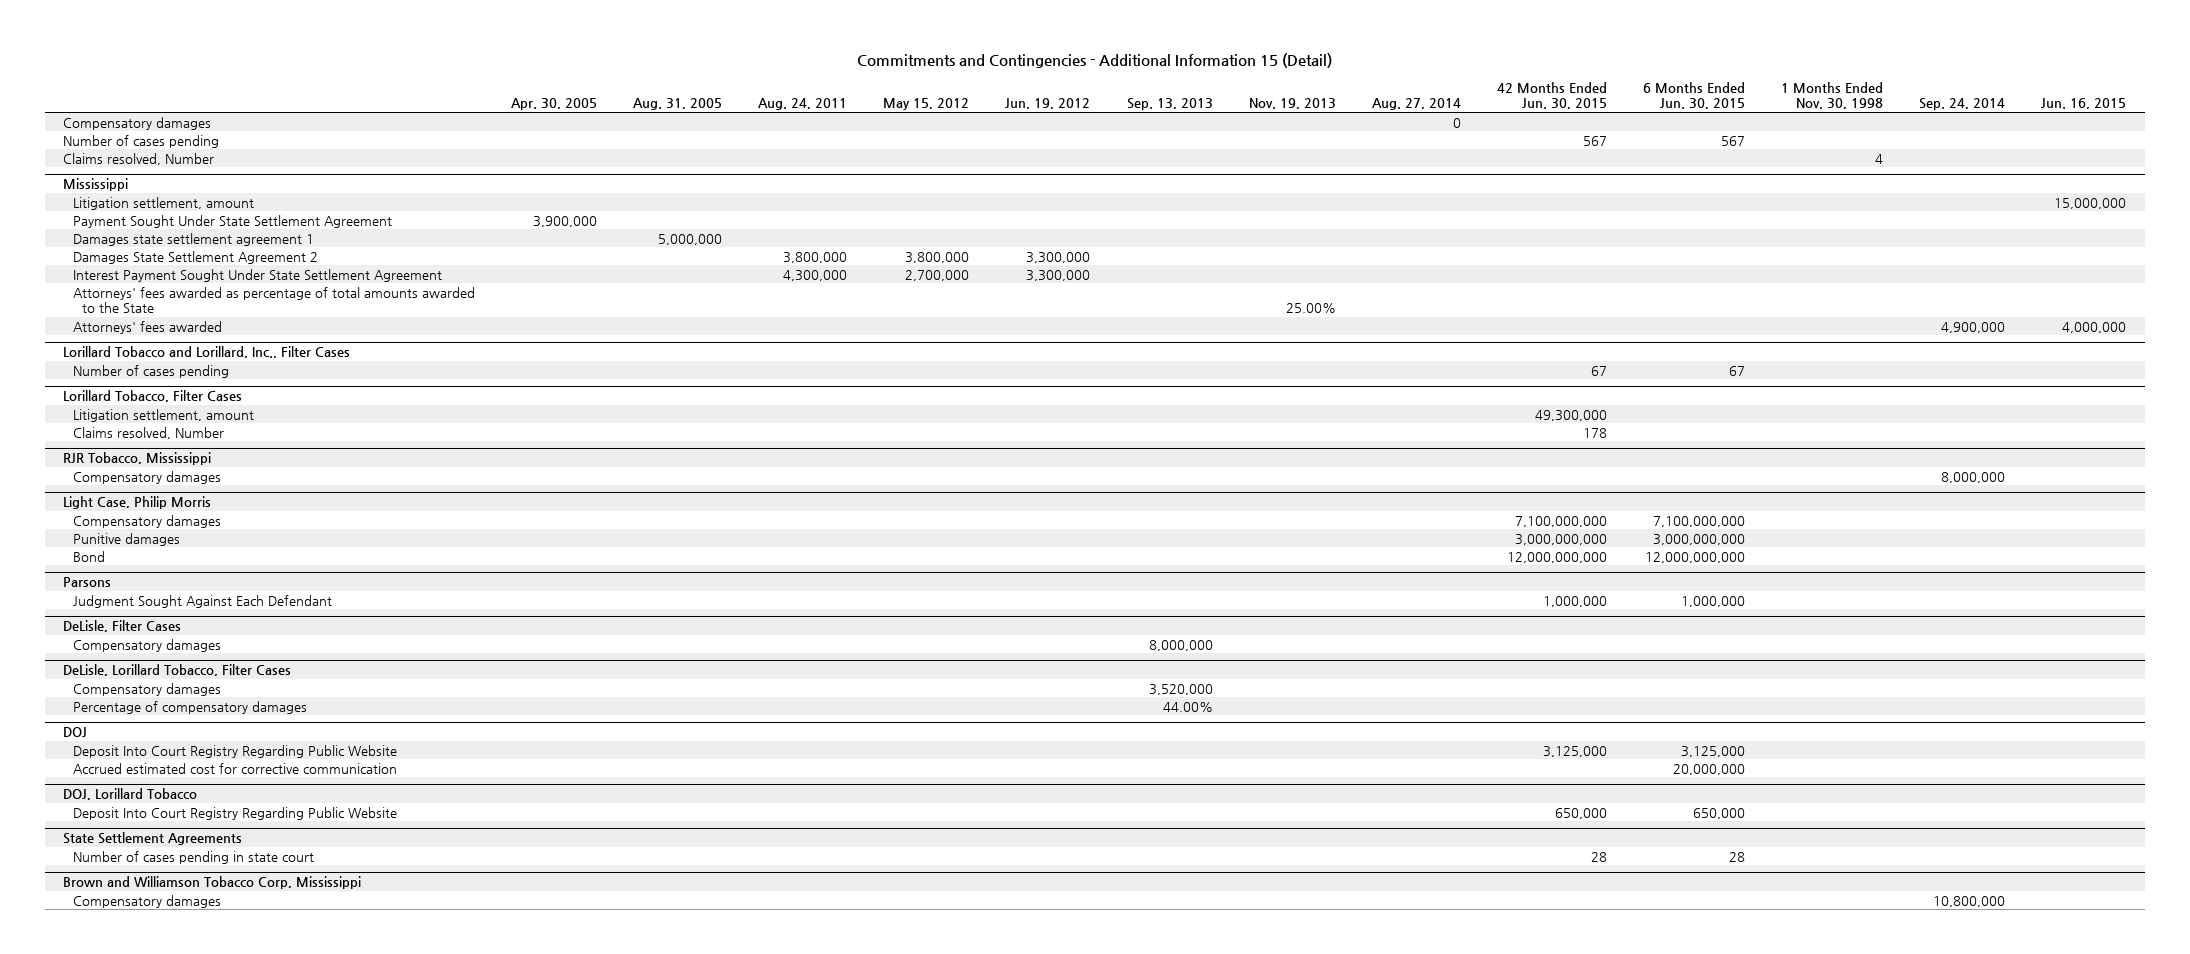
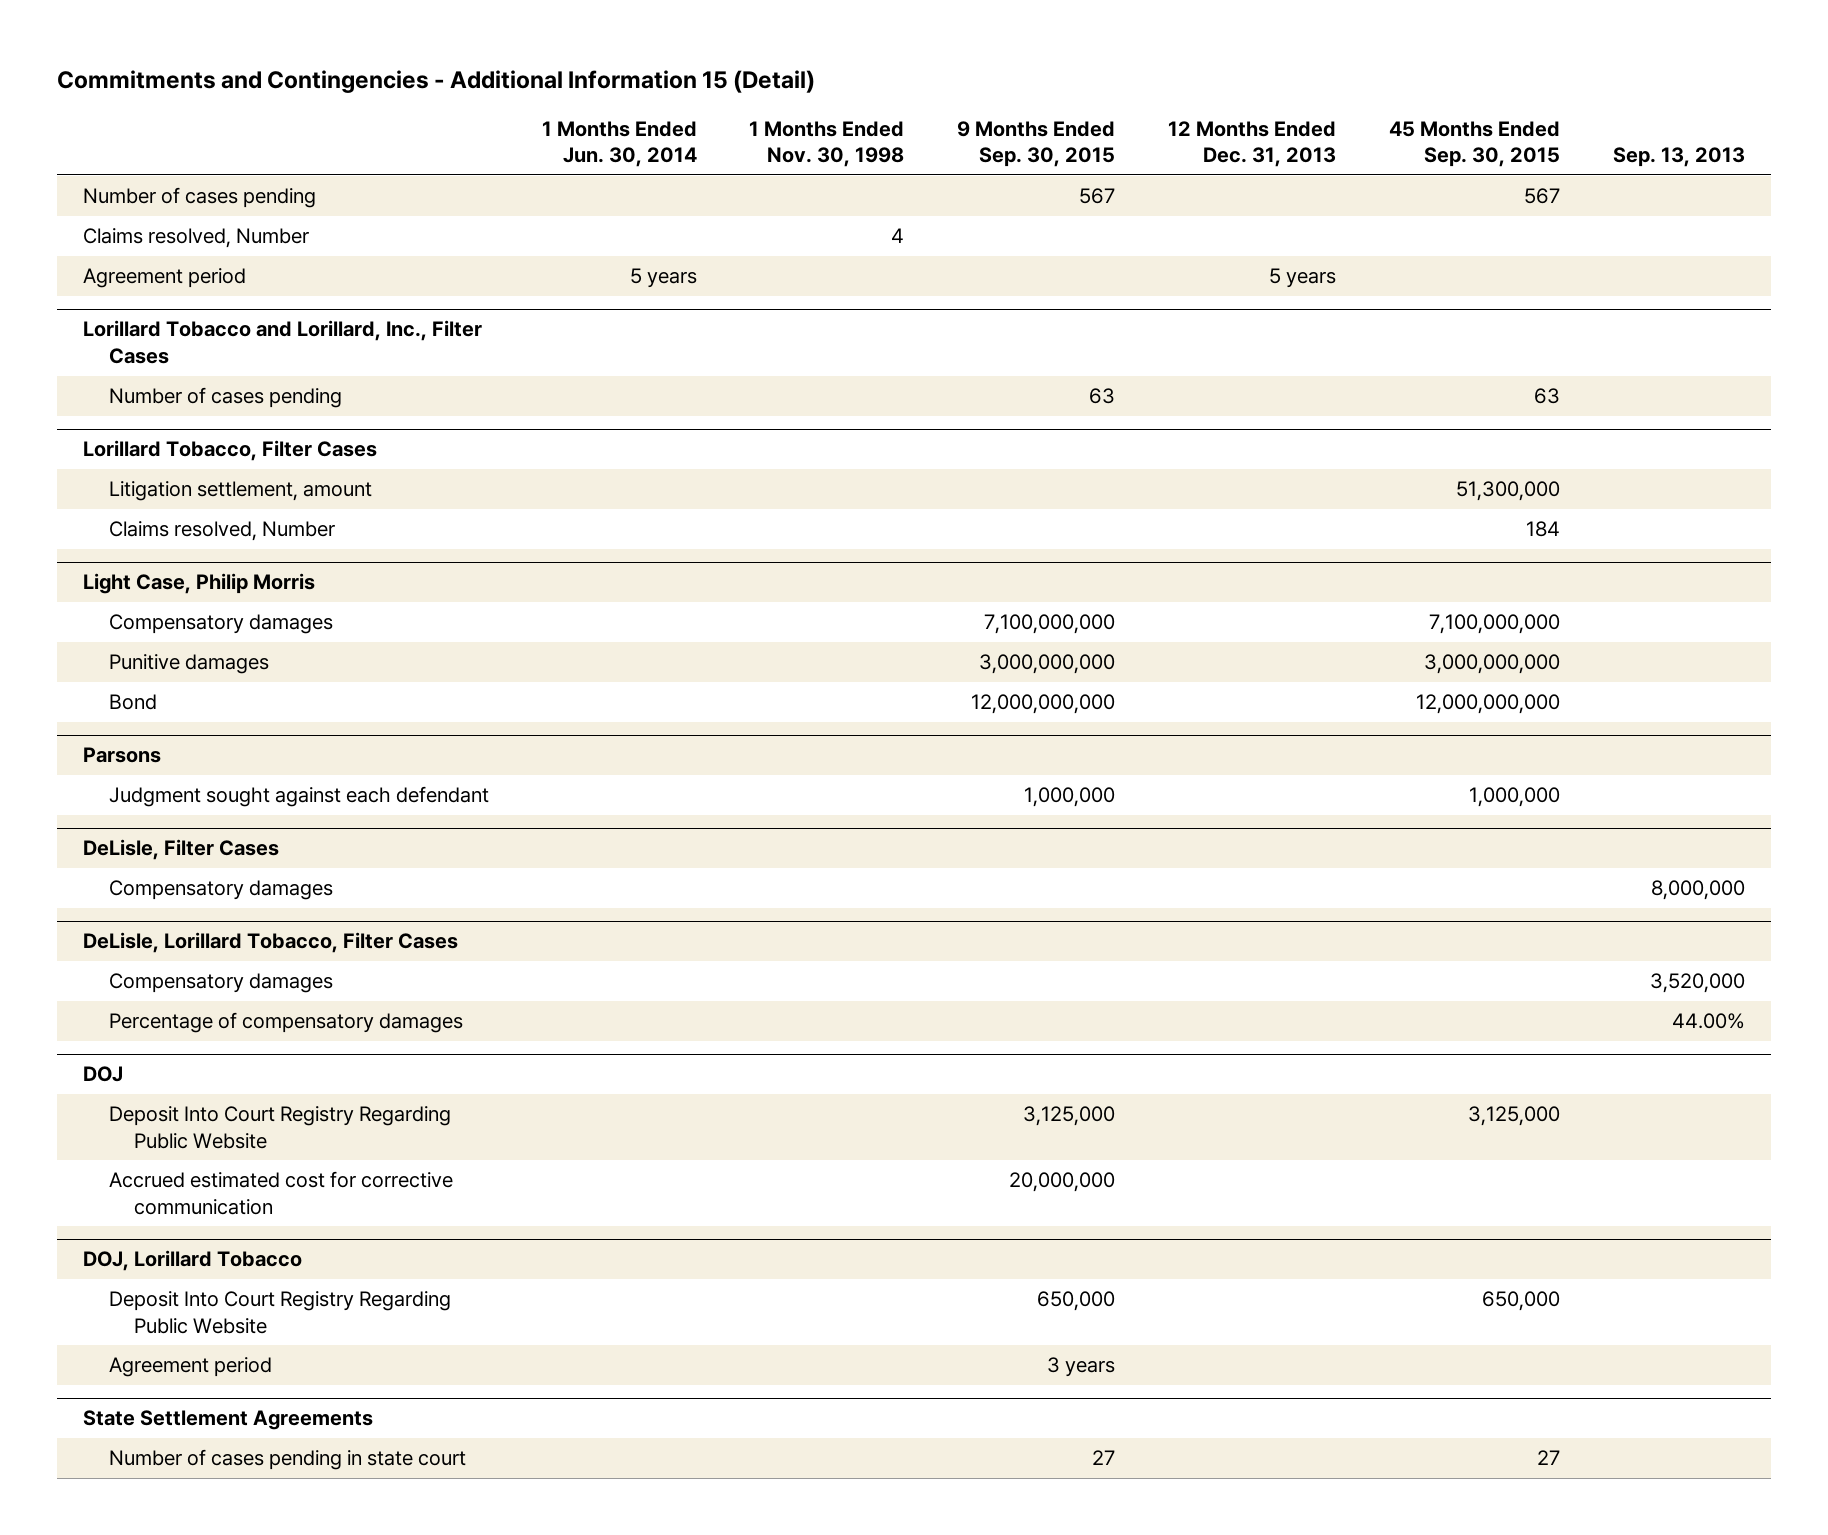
- | Apr. 30, 2005 | Aug. 31, 2005 | Aug. 24, 2011 | May 15, 2012 | Jun. 19, 2012 | Sep. 13, 2013 | Nov. 19, 2013 | Aug. 27, 2014 | 42 Months Ended Jun. 30, 2015 | 6 Months Ended Jun. 30, 2015 | 1 Months Ended Nov. 30, 1998 | Sep. 24, 2014 | Jun. 16, 2015
+ | 1 Months Ended Jun. 30, 2014 | 1 Months Ended Nov. 30, 1998 | 9 Months Ended Sep. 30, 2015 | 12 Months Ended Dec. 31, 2013 | 45 Months Ended Sep. 30, 2015 | Sep. 13, 2013
- Compensatory damages | | | | | | | | 0 | | | | |
- Mississippi
- Litigation settlement, amount | | | | | | | | | | | | | 15,000,000
- Payment Sought Under State Settlement Agreement | 3,900,000 | | | | | | | | | | | |
- Damages state settlement agreement 1 | | 5,000,000 | | | | | | | | | | |
- Damages State Settlement Agreement 2 | | | 3,800,000 | 3,800,000 | 3,300,000 | | | | | | | |
- Interest Payment Sought Under State Settlement Agreement | | | 4,300,000 | 2,700,000 | 3,300,000 | | | | | | | |
- Attorneys' fees awarded as percentage of total amounts awarded to the State | | | | | | | 25.00% | | | | | |
- Attorneys' fees awarded | | | | | | | | | | | | 4,900,000 | 4,000,000
+ Agreement period | 5 years | | | 5 years | |
- RJR Tobacco, Mississippi
- Compensatory damages | | | | | | | | | | | | 8,000,000 |
@ Parsons
- Judgment Sought Against Each Defendant | | | | | | | | | 1,000,000 | 1,000,000 | | |
+ Judgment sought against each defendant | | | 1,000,000 | | 1,000,000 |
@ DOJ, Lorillard Tobacco
+ Agreement period | | | 3 years | | |
- Brown and Williamson Tobacco Corp, Mississippi
- Compensatory damages | | | | | | | | | | | | 10,800,000 |

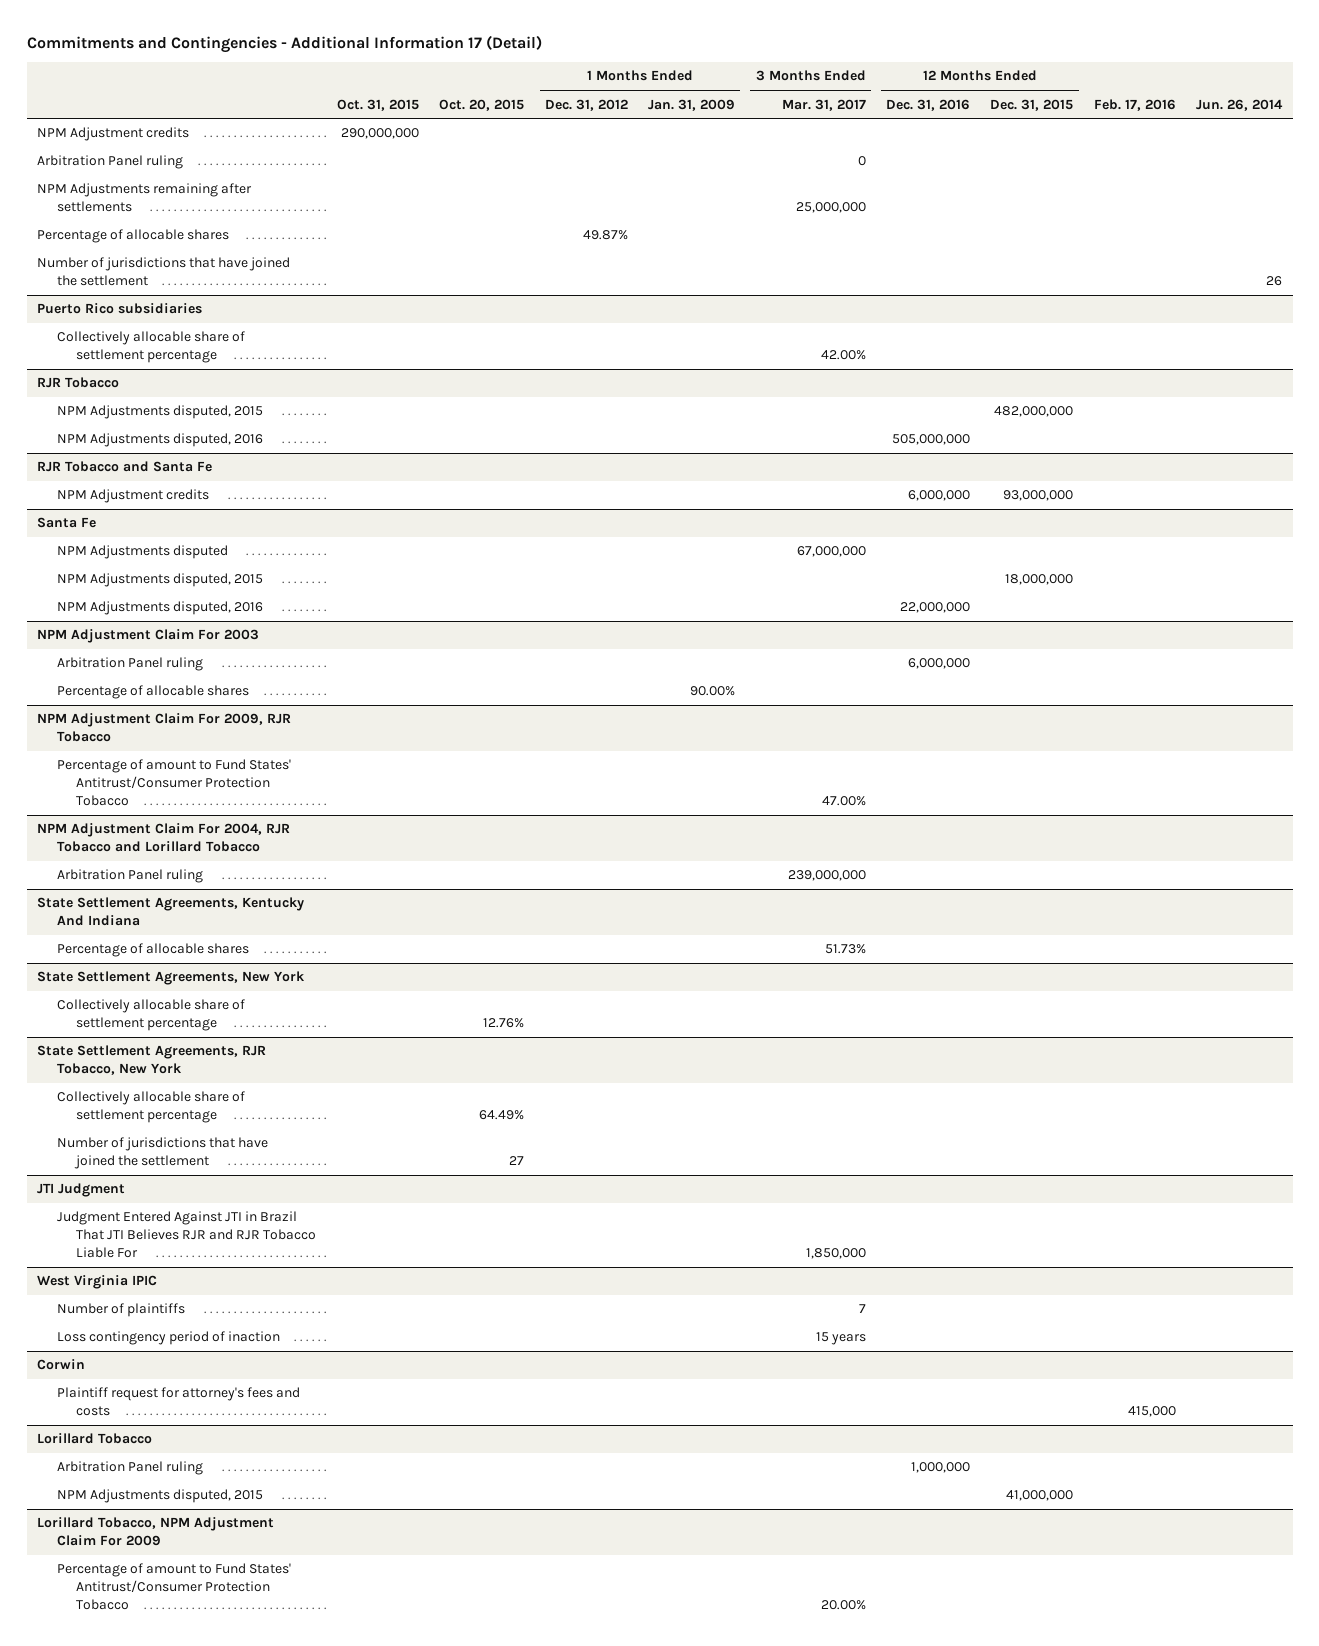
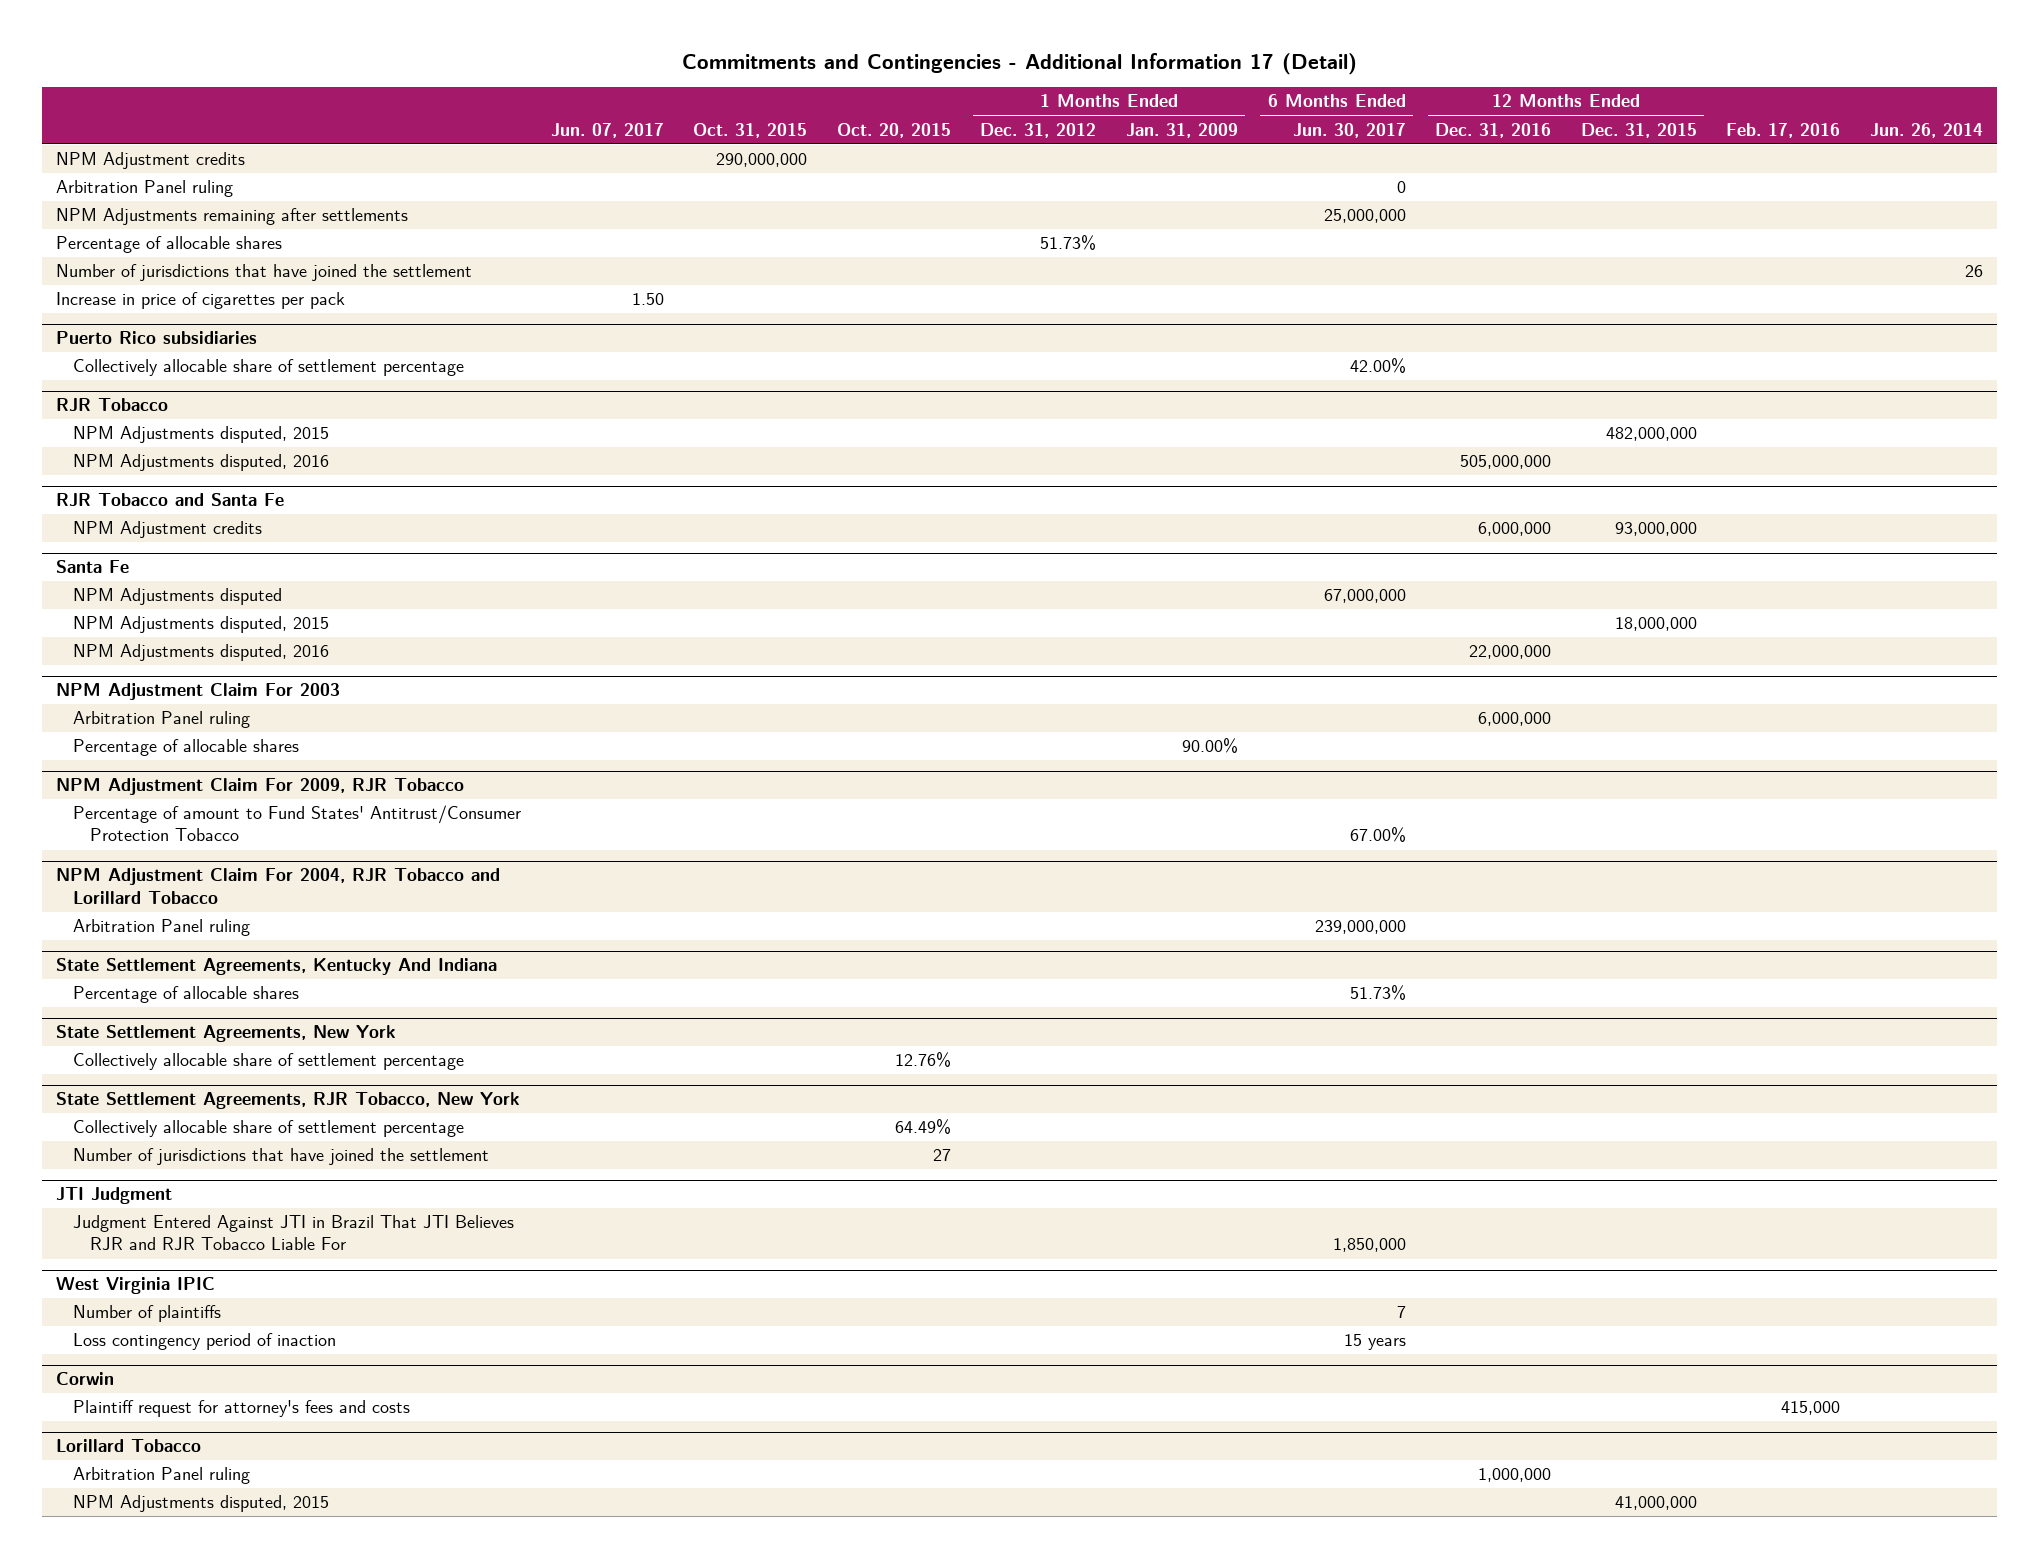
- | Oct. 31, 2015 | Oct. 20, 2015 | 1 Months Ended Dec. 31, 2012 | 1 Months Ended Jan. 31, 2009 | 3 Months Ended Mar. 31, 2017 | 12 Months Ended Dec. 31, 2016 | 12 Months Ended Dec. 31, 2015 | Feb. 17, 2016 | Jun. 26, 2014
+ | Jun. 07, 2017 | Oct. 31, 2015 | Oct. 20, 2015 | 1 Months Ended Dec. 31, 2012 | 1 Months Ended Jan. 31, 2009 | 6 Months Ended Jun. 30, 2017 | 12 Months Ended Dec. 31, 2016 | 12 Months Ended Dec. 31, 2015 | Feb. 17, 2016 | Jun. 26, 2014
- Percentage of allocable shares | | | 49.87% | | | | | |
+ Percentage of allocable shares | | | | 51.73% | | | | | |
+ Increase in price of cigarettes per pack | 1.50 | | | | | | | | |
- Lorillard Tobacco, NPM Adjustment Claim For 2009
- Percentage of amount to Fund States' Antitrust/Consumer Protection Tobacco | | | | | 20.00% | | | |

